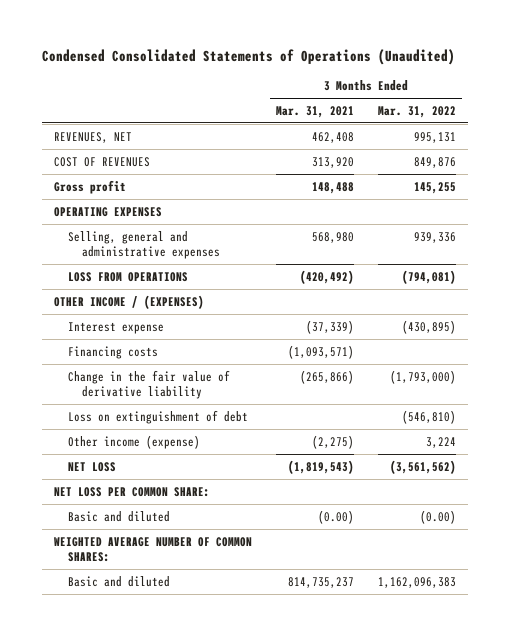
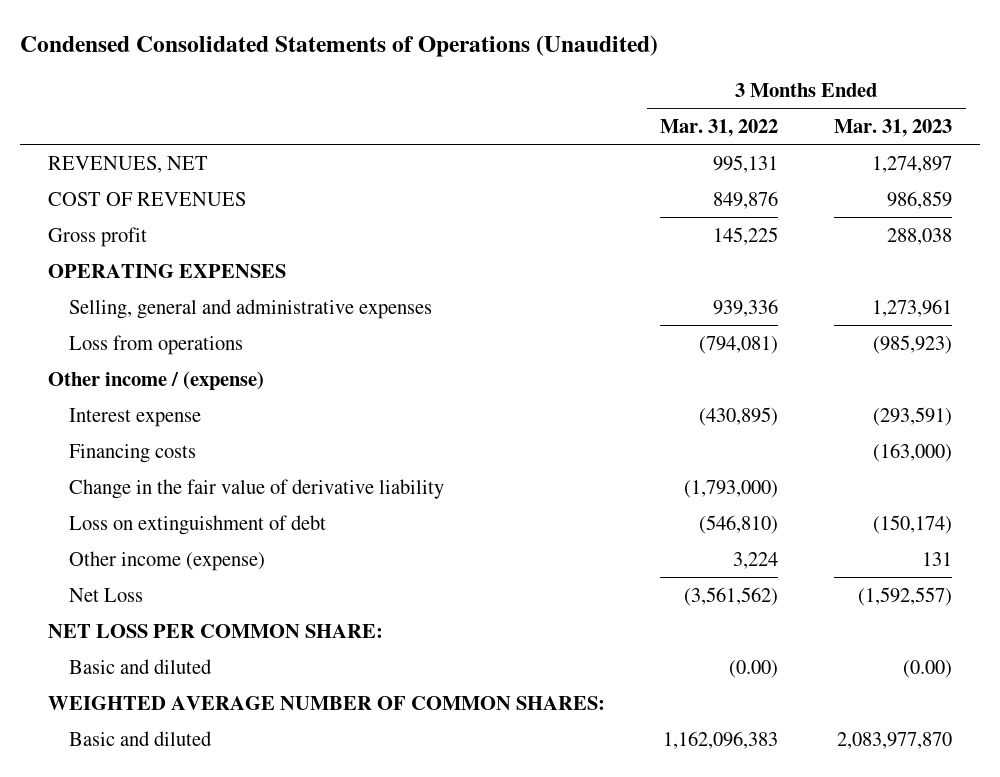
- | 3 Months Ended Mar. 31, 2021 | 3 Months Ended Mar. 31, 2022
+ | 3 Months Ended Mar. 31, 2022 | 3 Months Ended Mar. 31, 2023
- Gross profit | 148,488 | 145,255
+ Gross profit | 145,225 | 288,038
- LOSS FROM OPERATIONS | (420,492) | (794,081)
- OTHER INCOME / (EXPENSES)
+ Loss from operations | (794,081) | (985,923)
+ Other income / (expense)
- NET LOSS | (1,819,543) | (3,561,562)
+ Net Loss | (3,561,562) | (1,592,557)

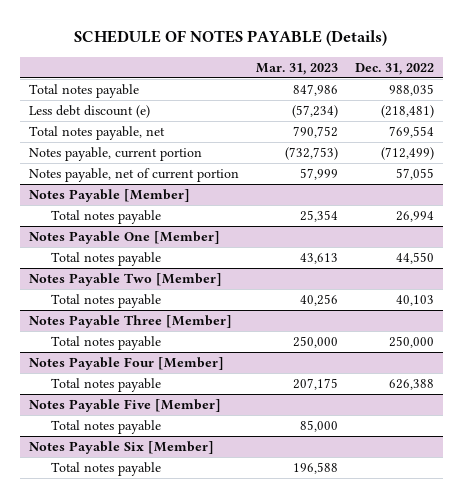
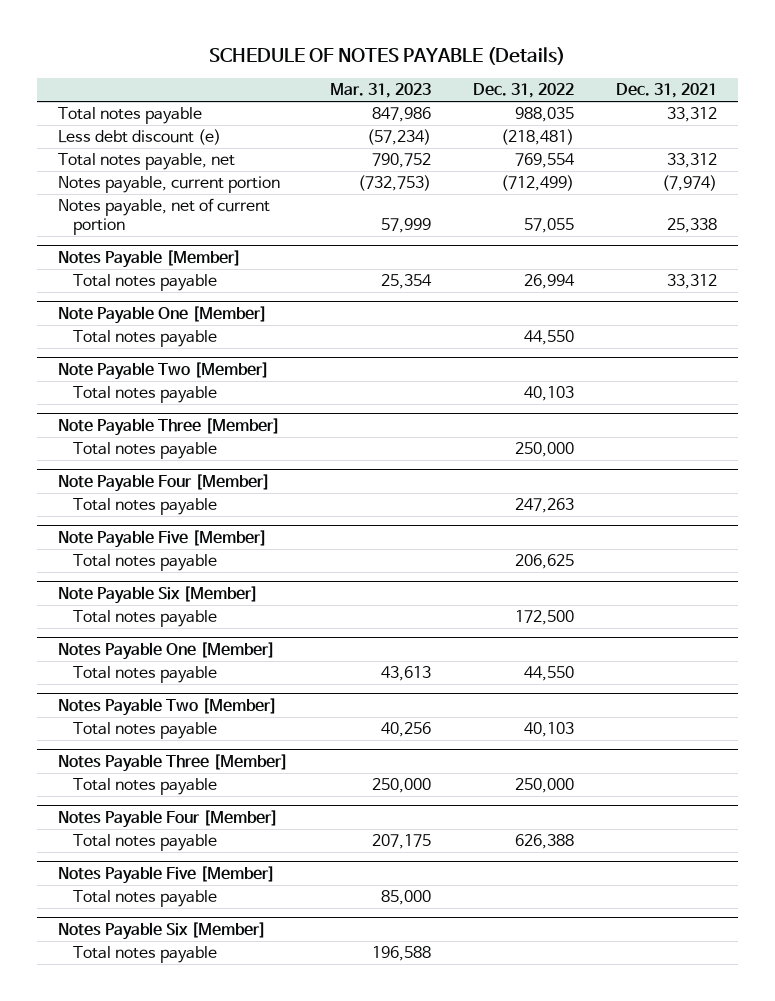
- | Mar. 31, 2023 | Dec. 31, 2022
+ | Mar. 31, 2023 | Dec. 31, 2022 | Dec. 31, 2021
+ Note Payable One [Member]
+ Total notes payable | | 44,550 |
+ Note Payable Two [Member]
+ Total notes payable | | 40,103 |
+ Note Payable Three [Member]
+ Total notes payable | | 250,000 |
+ Note Payable Four [Member]
+ Total notes payable | | 247,263 |
+ Note Payable Five [Member]
+ Total notes payable | | 206,625 |
+ Note Payable Six [Member]
+ Total notes payable | | 172,500 |

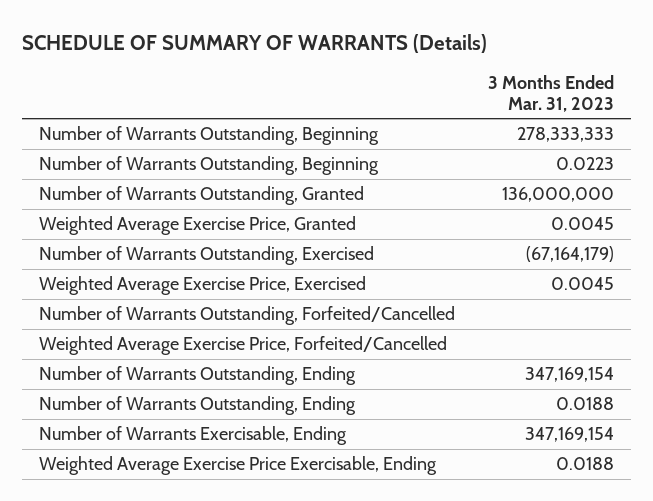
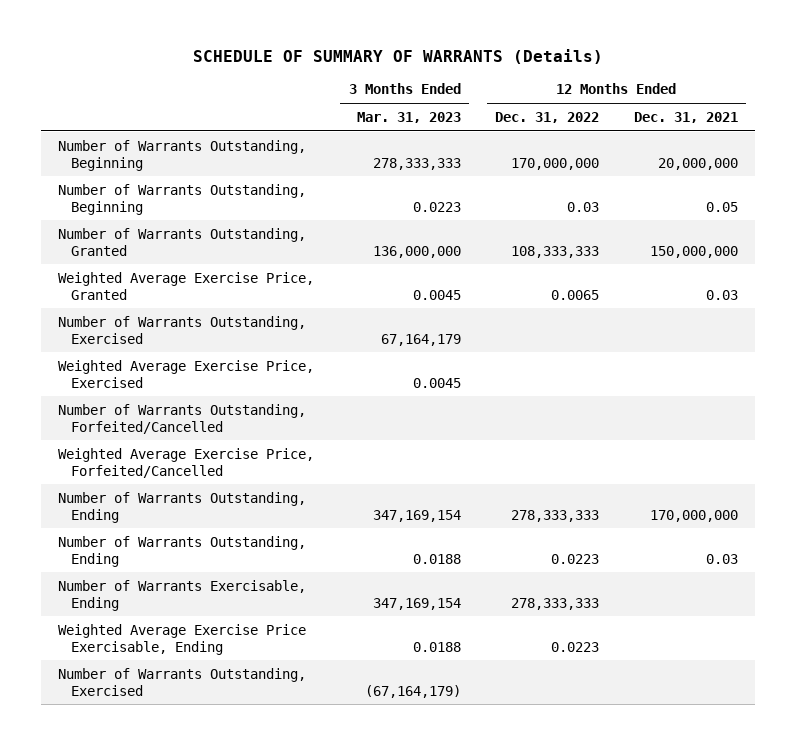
- | 3 Months Ended Mar. 31, 2023
+ | 3 Months Ended Mar. 31, 2023 | 12 Months Ended Dec. 31, 2022 | 12 Months Ended Dec. 31, 2021
+ Number of Warrants Outstanding, Exercised | 67,164,179 | |
moved down: Number of Warrants Outstanding, Exercised | (67,164,179) | |

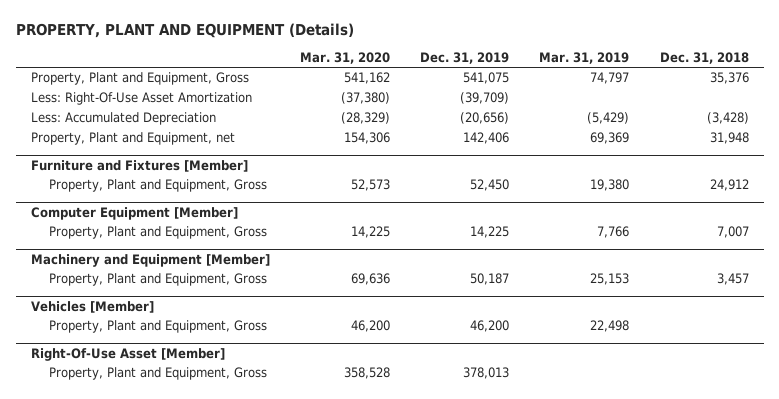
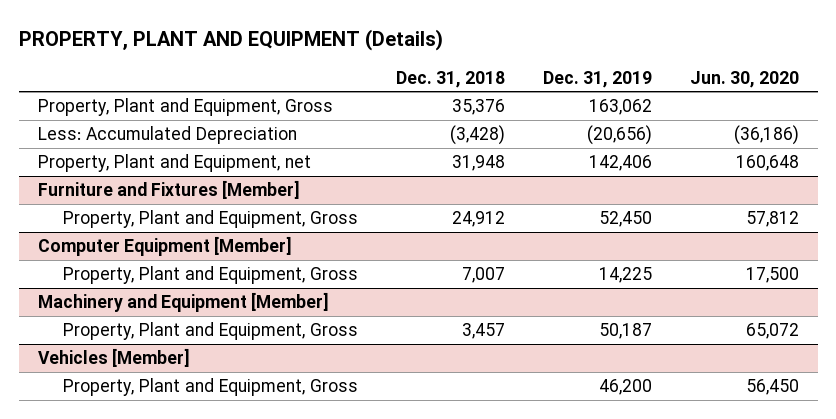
- | Mar. 31, 2020 | Dec. 31, 2019 | Mar. 31, 2019 | Dec. 31, 2018
+ | Dec. 31, 2018 | Dec. 31, 2019 | Jun. 30, 2020
- Property, Plant and Equipment, Gross | 541,162 | 541,075 | 74,797 | 35,376
- Less: Right-Of-Use Asset Amortization | (37,380) | (39,709) | |
+ Property, Plant and Equipment, Gross | 35,376 | 163,062 |
- Right-Of-Use Asset [Member]
- Property, Plant and Equipment, Gross | 358,528 | 378,013 | |

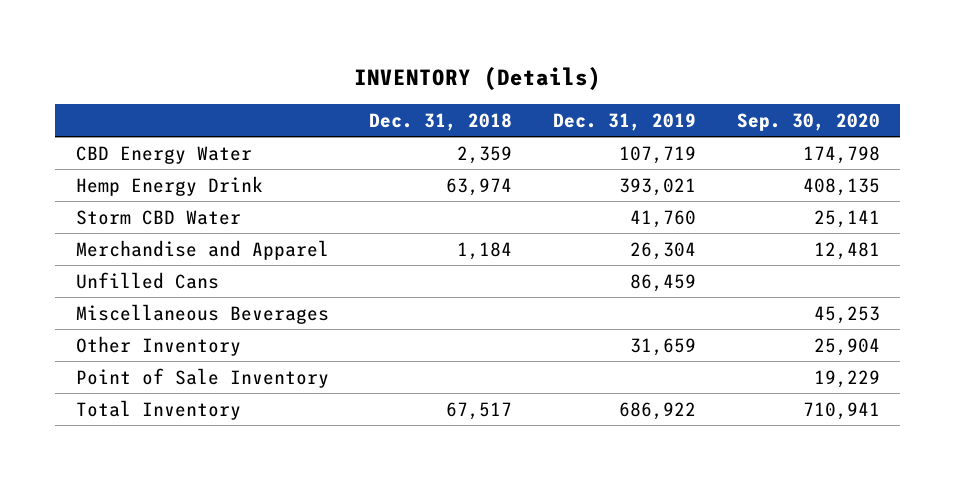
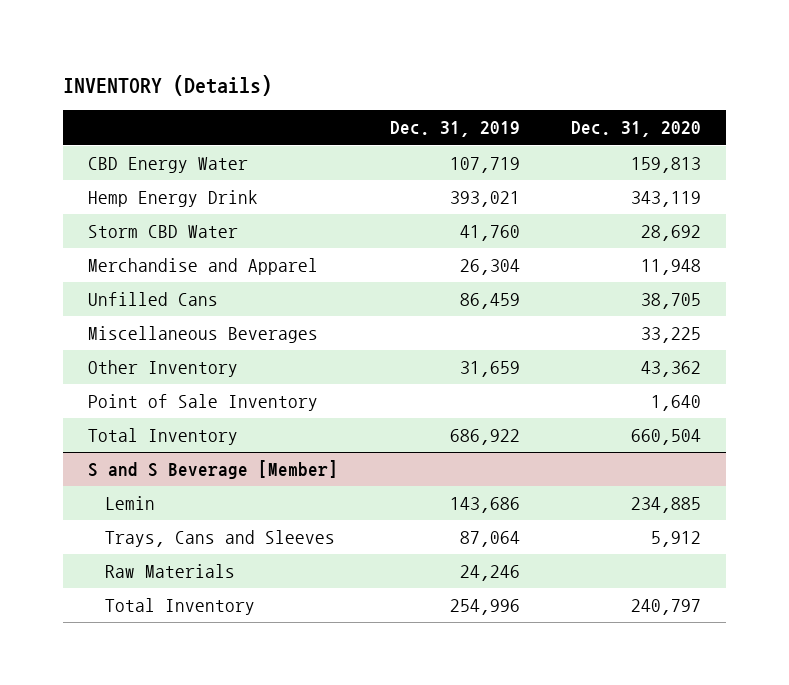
- | Dec. 31, 2018 | Dec. 31, 2019 | Sep. 30, 2020
+ | Dec. 31, 2019 | Dec. 31, 2020
+ S and S Beverage [Member]
+ Lemin | 143,686 | 234,885
+ Trays, Cans and Sleeves | 87,064 | 5,912
+ Raw Materials | 24,246 |
+ Total Inventory | 254,996 | 240,797

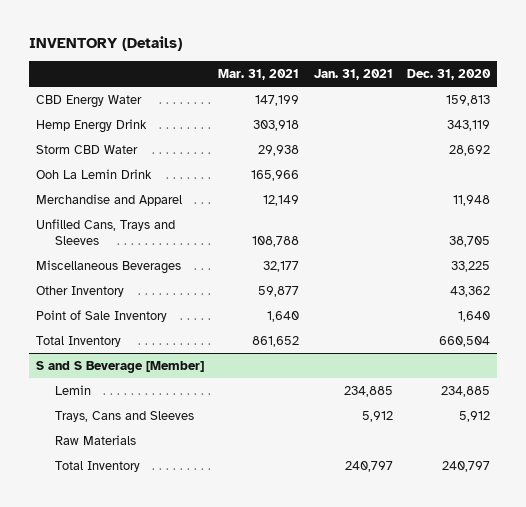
- | Dec. 31, 2019 | Dec. 31, 2020
+ | Mar. 31, 2021 | Jan. 31, 2021 | Dec. 31, 2020
+ Ooh La Lemin Drink | 165,966 | |
- Unfilled Cans | 86,459 | 38,705
+ Unfilled Cans, Trays and Sleeves | 108,788 | | 38,705

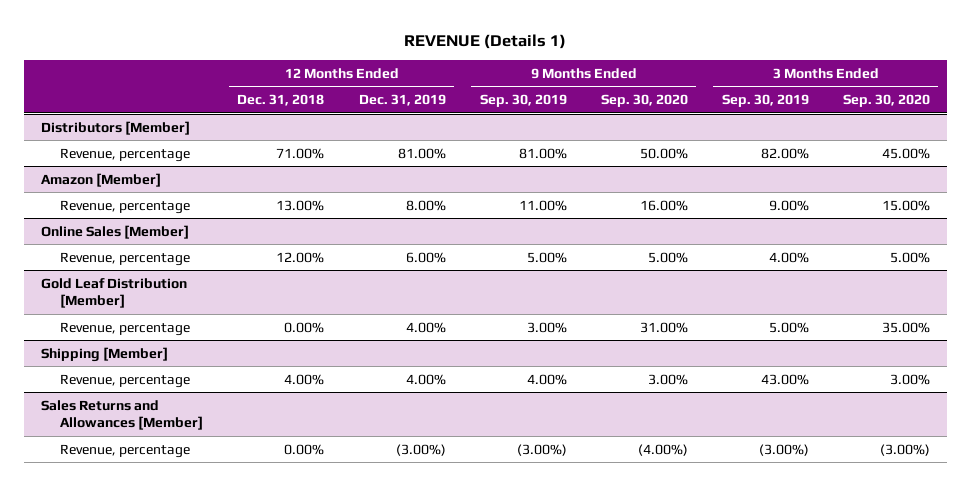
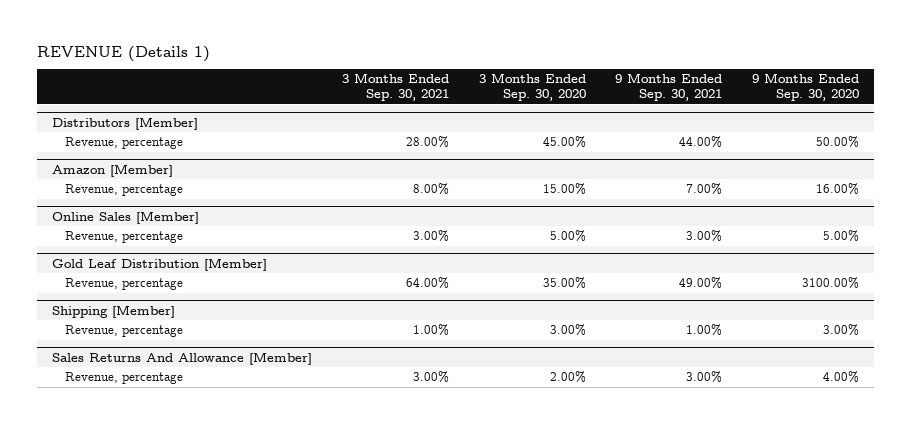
- | 12 Months Ended Dec. 31, 2018 | 12 Months Ended Dec. 31, 2019 | 9 Months Ended Sep. 30, 2019 | 9 Months Ended Sep. 30, 2020 | 3 Months Ended Sep. 30, 2019 | 3 Months Ended Sep. 30, 2020
+ | 3 Months Ended Sep. 30, 2021 | 3 Months Ended Sep. 30, 2020 | 9 Months Ended Sep. 30, 2021 | 9 Months Ended Sep. 30, 2020
@ Gold Leaf Distribution [Member]
- Revenue, percentage | 0.00% | 4.00% | 3.00% | 31.00% | 5.00% | 35.00%
+ Revenue, percentage | 64.00% | 35.00% | 49.00% | 3100.00%
- Sales Returns and Allowances [Member]
- Revenue, percentage | 0.00% | (3.00%) | (3.00%) | (4.00%) | (3.00%) | (3.00%)
+ Sales Returns And Allowance [Member]
+ Revenue, percentage | 3.00% | 2.00% | 3.00% | 4.00%

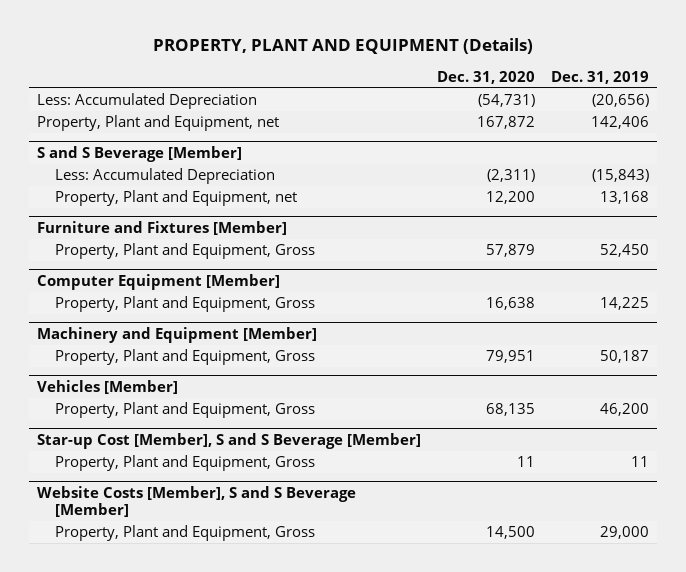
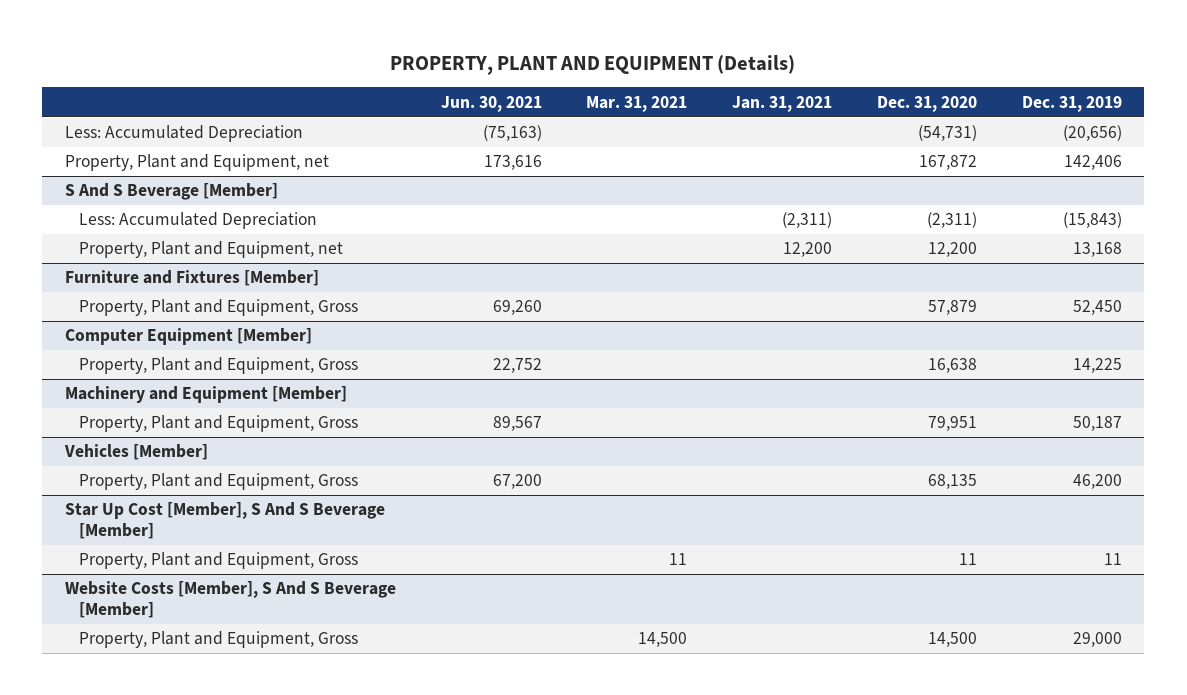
- | Dec. 31, 2020 | Dec. 31, 2019
+ | Jun. 30, 2021 | Mar. 31, 2021 | Jan. 31, 2021 | Dec. 31, 2020 | Dec. 31, 2019
- S and S Beverage [Member]
+ S And S Beverage [Member]
- Star-up Cost [Member], S and S Beverage [Member]
+ Star Up Cost [Member], S And S Beverage [Member]
- Website Costs [Member], S and S Beverage [Member]
+ Website Costs [Member], S And S Beverage [Member]

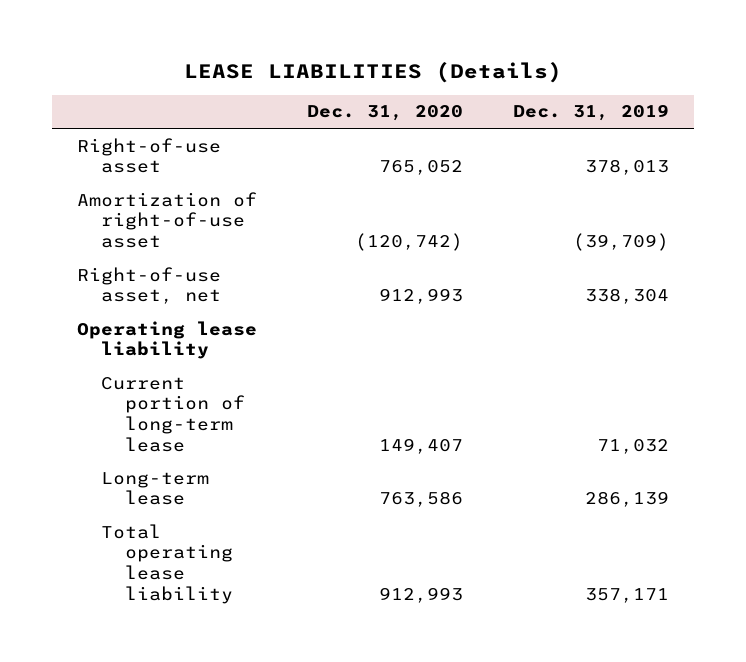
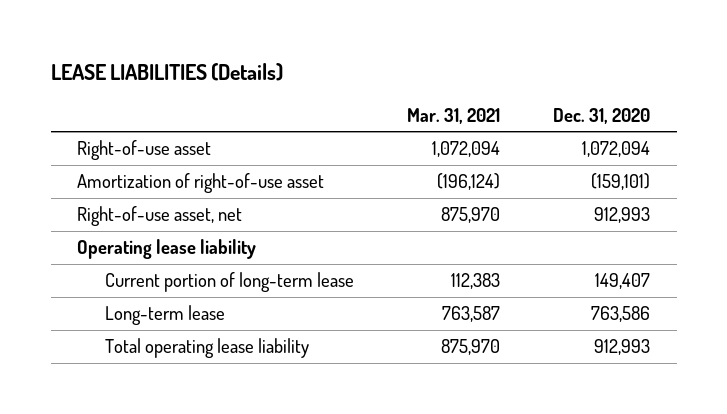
- | Dec. 31, 2020 | Dec. 31, 2019
+ | Mar. 31, 2021 | Dec. 31, 2020
- Right-of-use asset | 765,052 | 378,013
- Amortization of right-of-use asset | (120,742) | (39,709)
+ Right-of-use asset | 1,072,094 | 1,072,094
+ Amortization of right-of-use asset | (196,124) | (159,101)

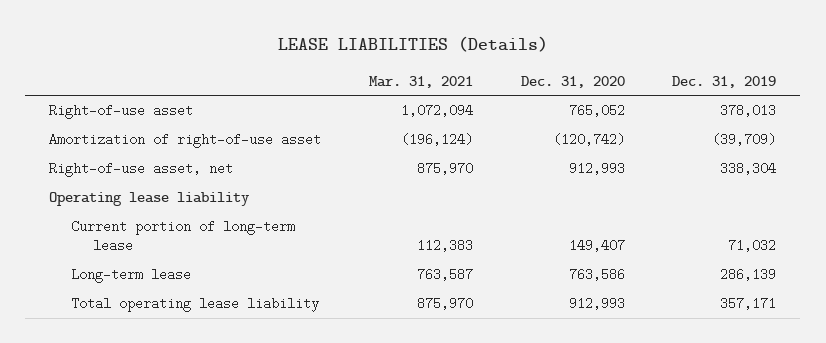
- | Mar. 31, 2021 | Dec. 31, 2020
+ | Mar. 31, 2021 | Dec. 31, 2020 | Dec. 31, 2019
- Right-of-use asset | 1,072,094 | 1,072,094
- Amortization of right-of-use asset | (196,124) | (159,101)
+ Right-of-use asset | 1,072,094 | 765,052 | 378,013
+ Amortization of right-of-use asset | (196,124) | (120,742) | (39,709)

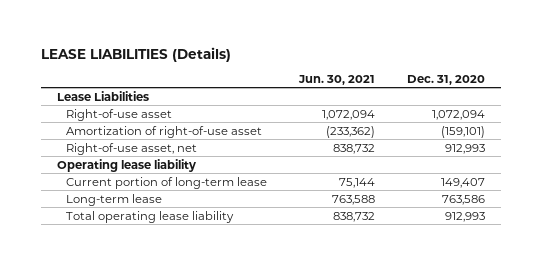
- | Mar. 31, 2021 | Dec. 31, 2020 | Dec. 31, 2019
+ | Jun. 30, 2021 | Dec. 31, 2020
- Right-of-use asset | 1,072,094 | 765,052 | 378,013
- Amortization of right-of-use asset | (196,124) | (120,742) | (39,709)
+ Lease Liabilities
+ Right-of-use asset | 1,072,094 | 1,072,094
+ Amortization of right-of-use asset | (233,362) | (159,101)

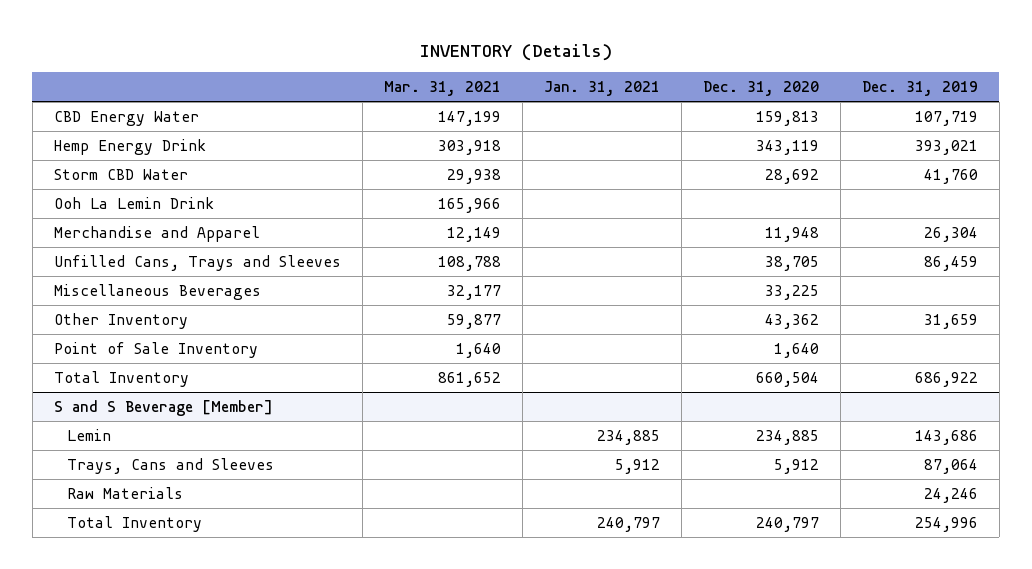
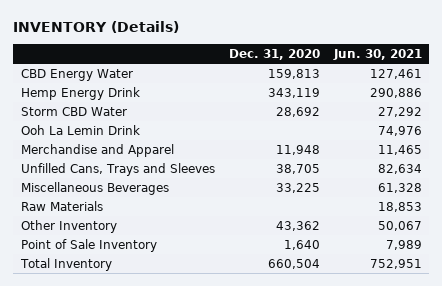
- | Mar. 31, 2021 | Jan. 31, 2021 | Dec. 31, 2020 | Dec. 31, 2019
+ | Dec. 31, 2020 | Jun. 30, 2021
+ Raw Materials | | 18,853
- S and S Beverage [Member]
- Lemin | | 234,885 | 234,885 | 143,686
- Trays, Cans and Sleeves | | 5,912 | 5,912 | 87,064
- Raw Materials | | | | 24,246
- Total Inventory | | 240,797 | 240,797 | 254,996

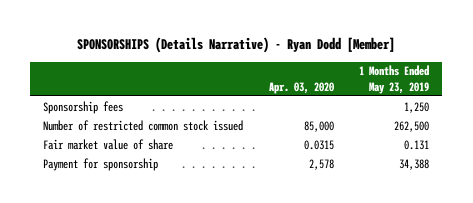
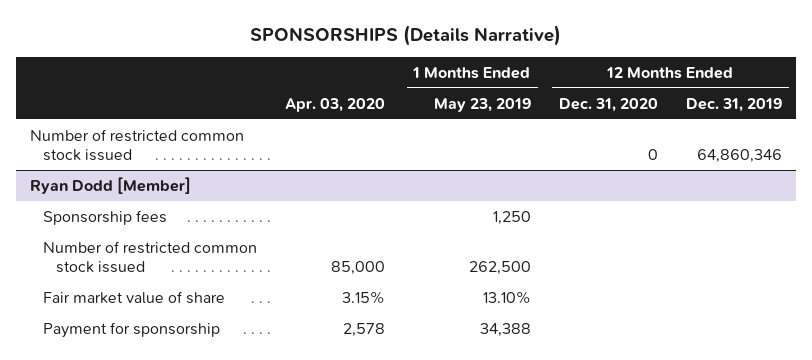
- SPONSORSHIPS (Details Narrative) - Ryan Dodd [Member]
+ SPONSORSHIPS (Details Narrative)
- | Apr. 03, 2020 | 1 Months Ended May 23, 2019
+ | Apr. 03, 2020 | 1 Months Ended May 23, 2019 | 12 Months Ended Dec. 31, 2020 | 12 Months Ended Dec. 31, 2019
+ Number of restricted common stock issued | | | 0 | 64,860,346
+ Ryan Dodd [Member]
- Fair market value of share | 0.0315 | 0.131
+ Fair market value of share | 3.15% | 13.10% | |

